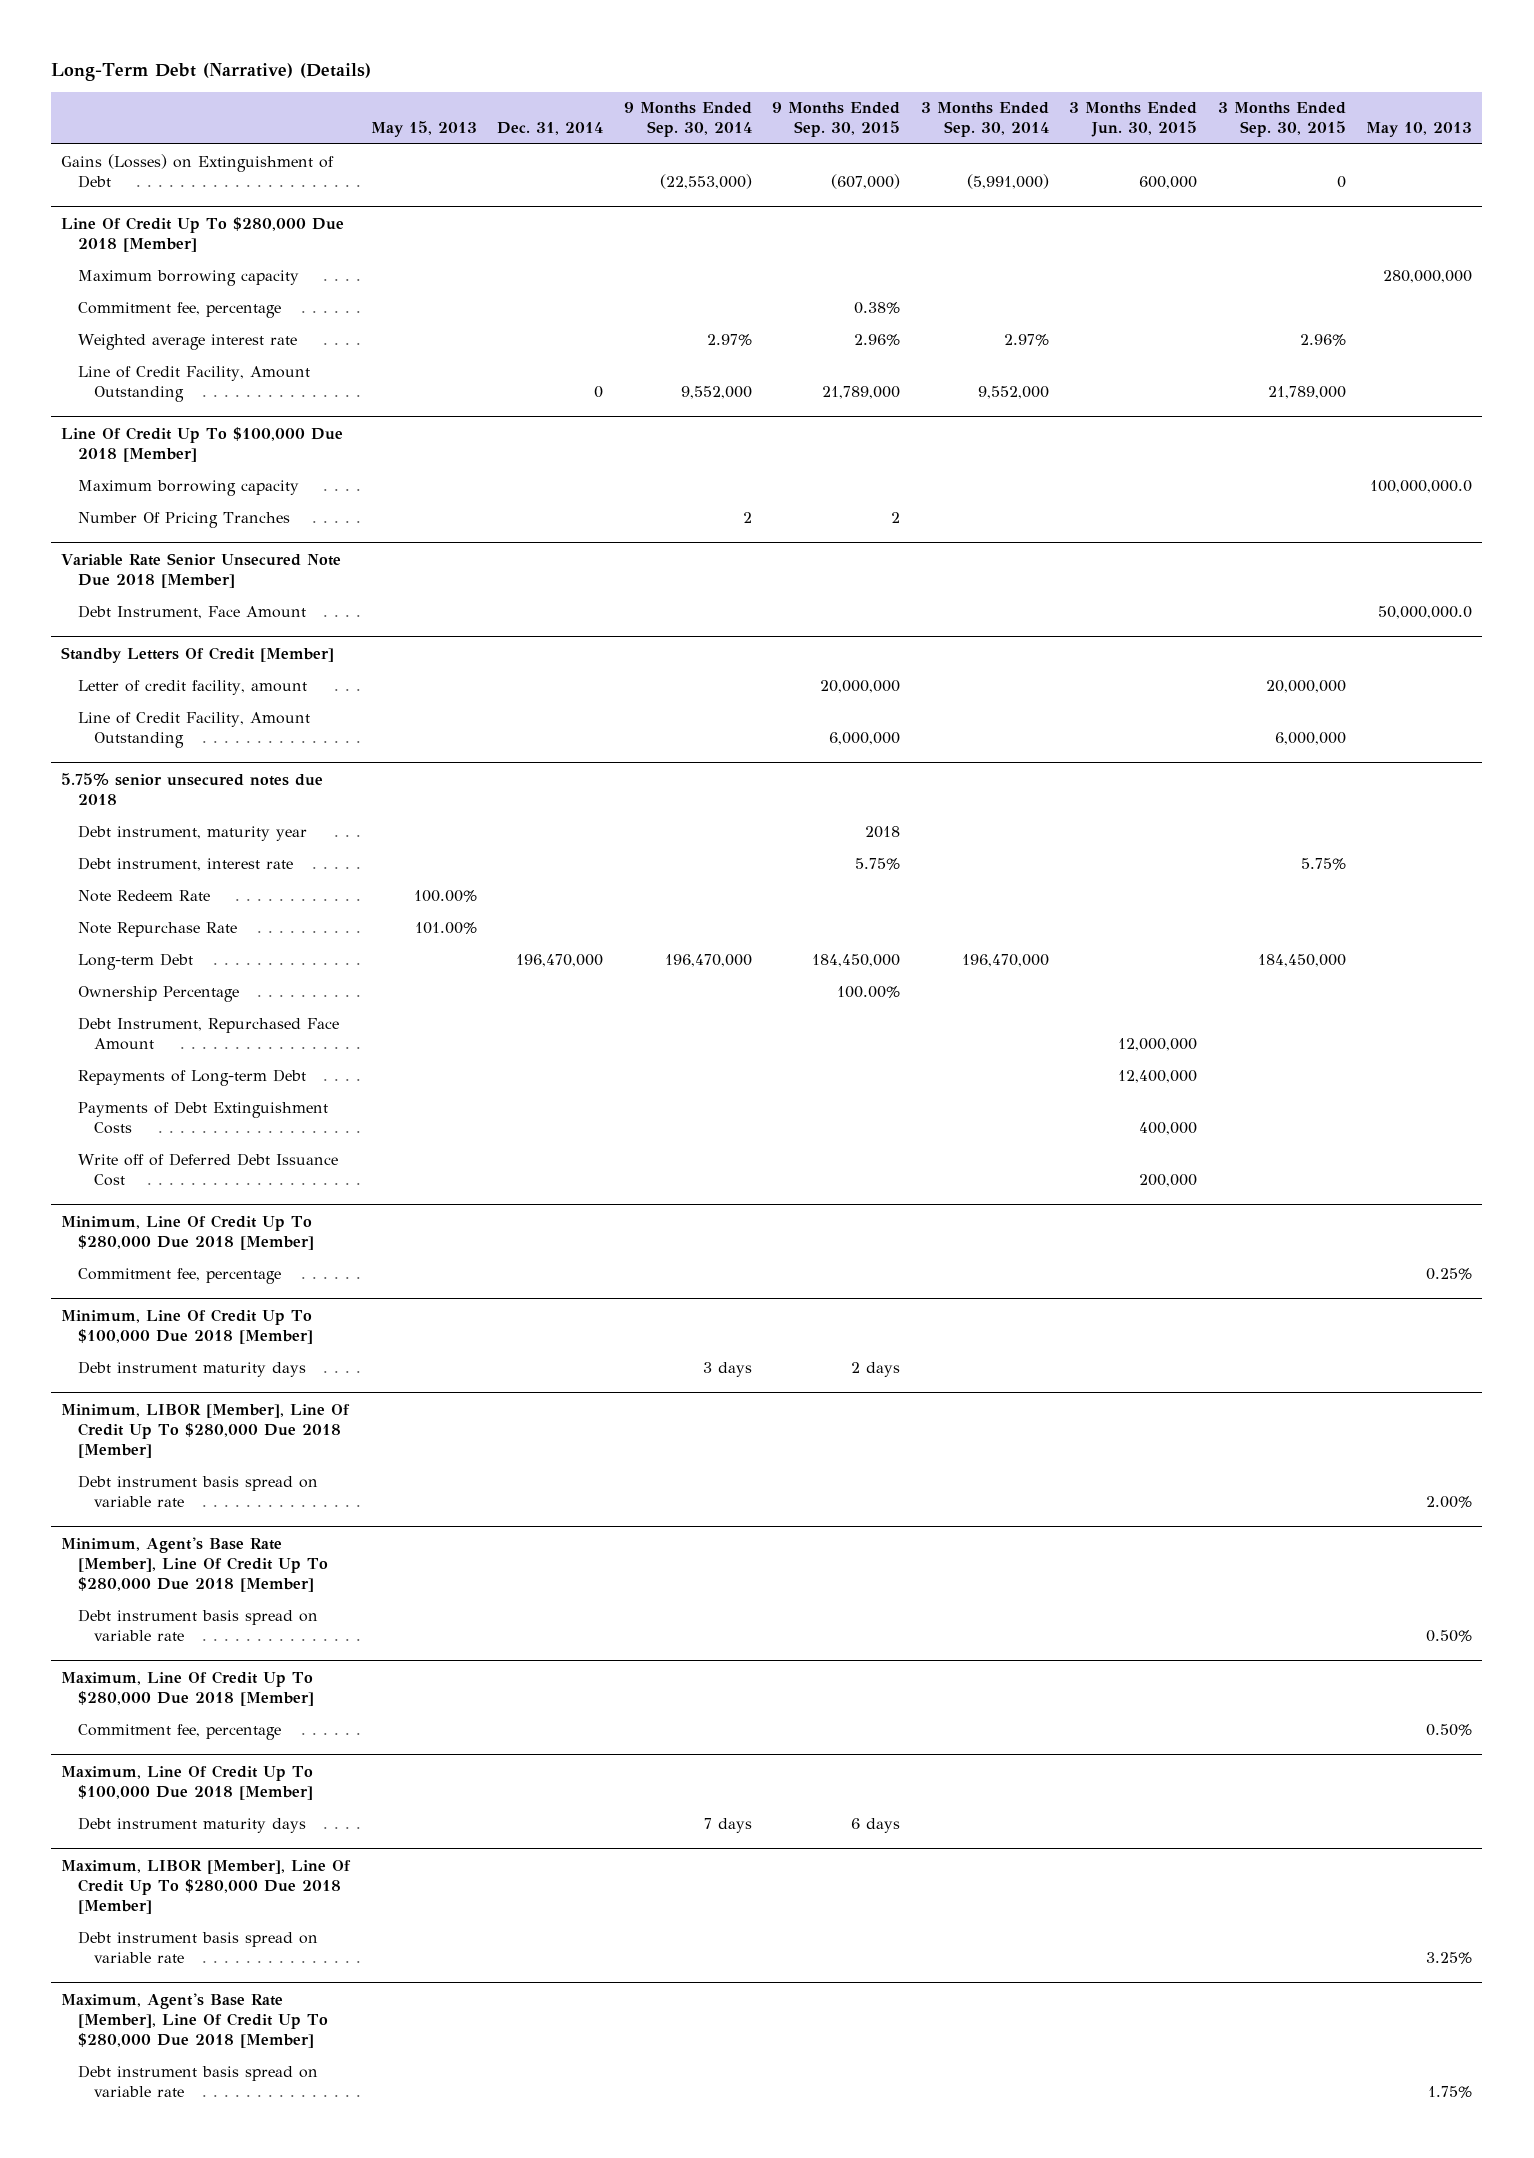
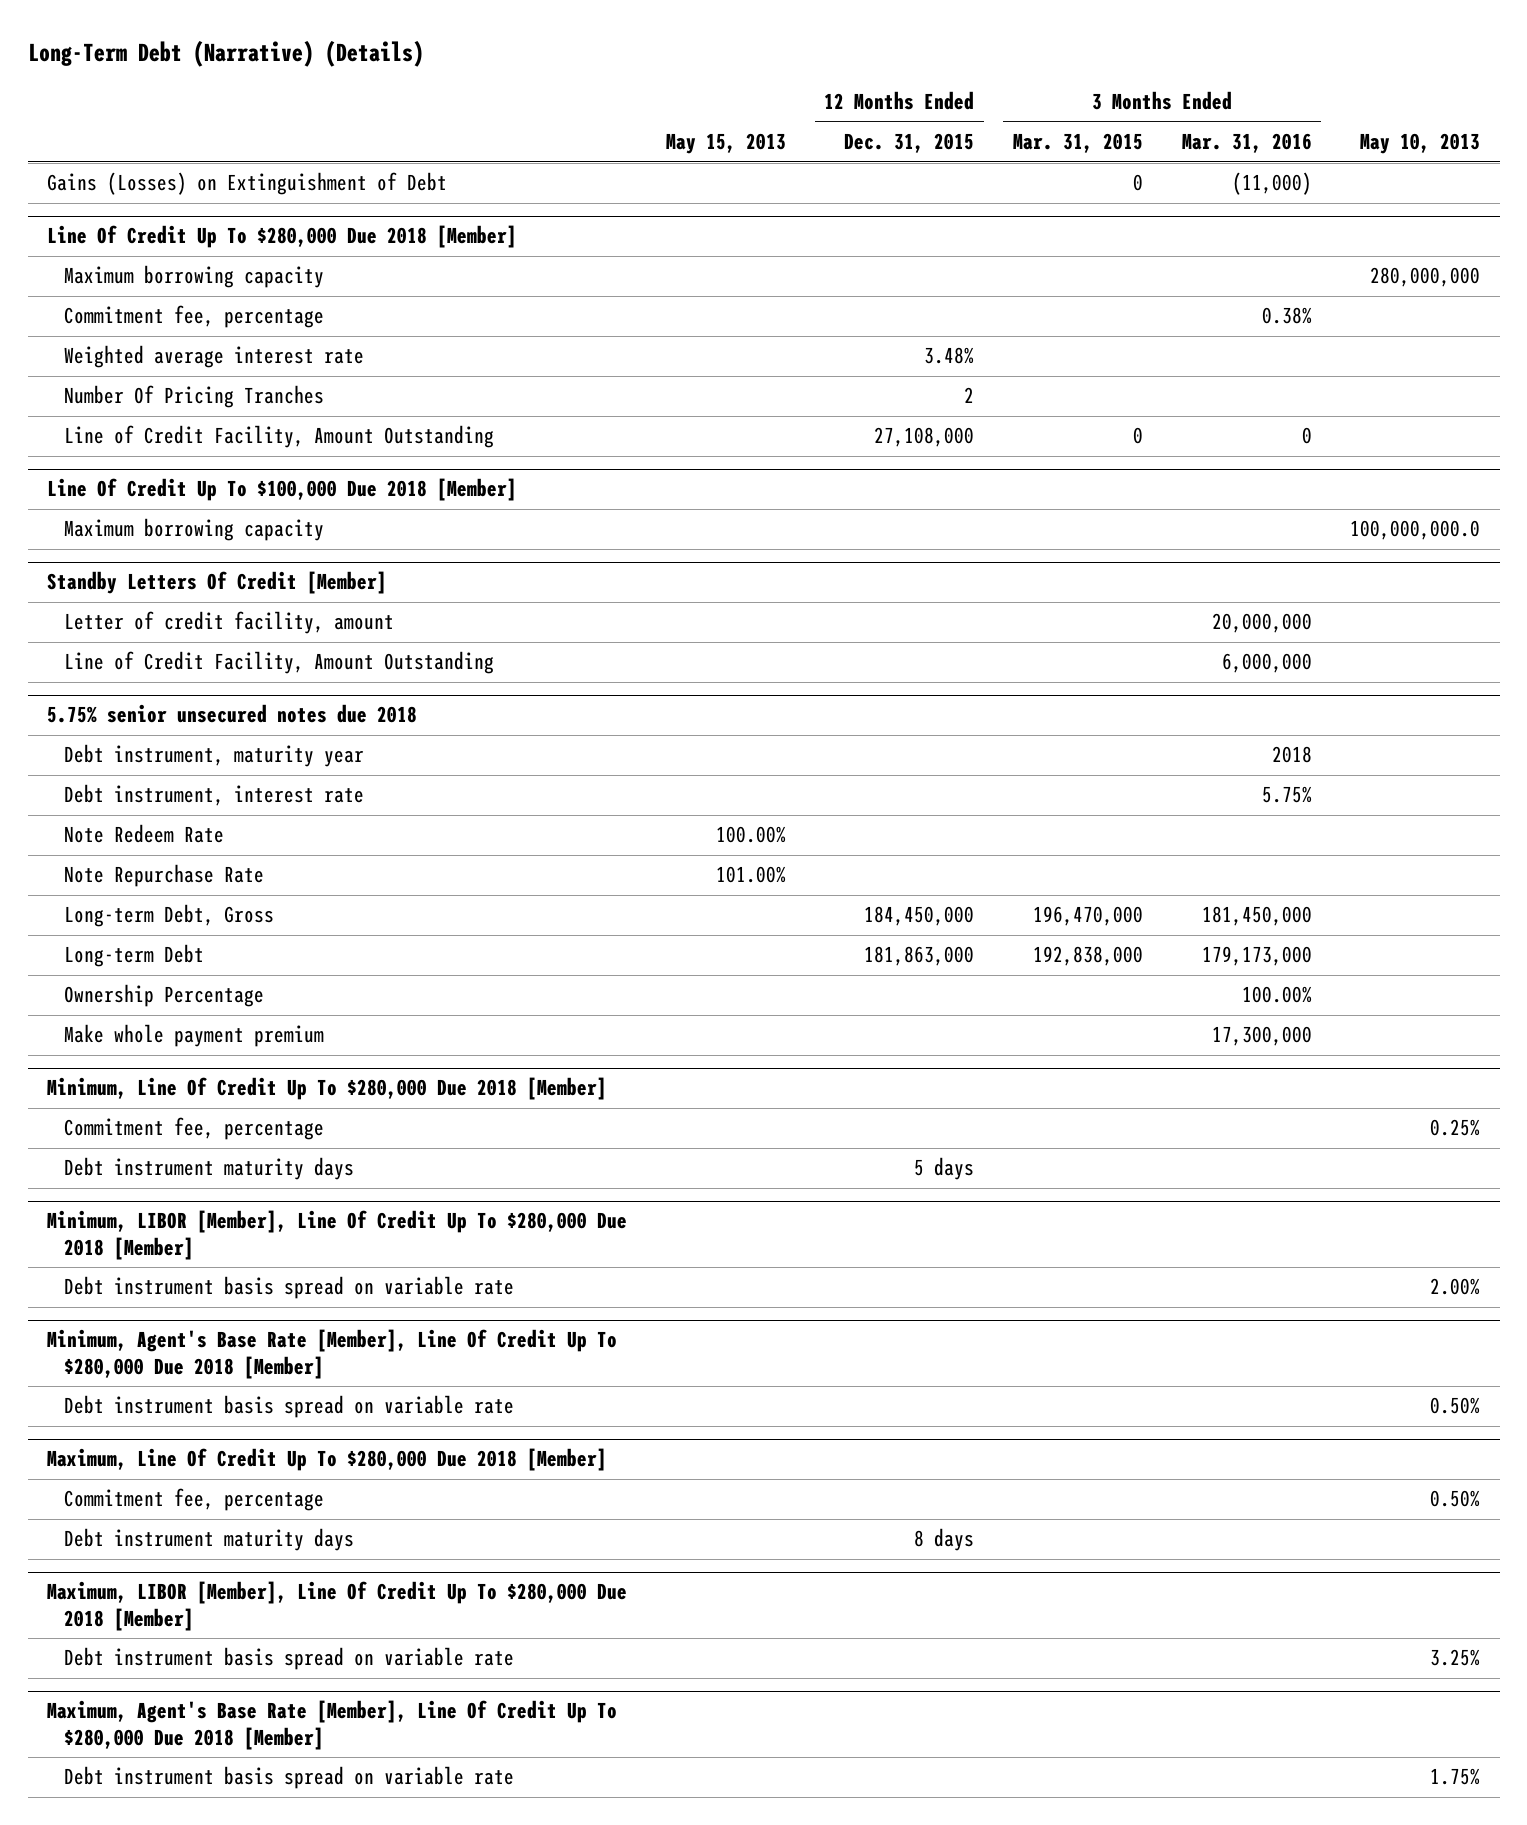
- | May 15, 2013 | Dec. 31, 2014 | 9 Months Ended Sep. 30, 2014 | 9 Months Ended Sep. 30, 2015 | 3 Months Ended Sep. 30, 2014 | 3 Months Ended Jun. 30, 2015 | 3 Months Ended Sep. 30, 2015 | May 10, 2013
+ | May 15, 2013 | 12 Months Ended Dec. 31, 2015 | 3 Months Ended Mar. 31, 2015 | 3 Months Ended Mar. 31, 2016 | May 10, 2013
@ Line Of Credit Up To $280,000 Due 2018 [Member]
+ Number Of Pricing Tranches | | 2 | | |
@ Line Of Credit Up To $100,000 Due 2018 [Member]
- Number Of Pricing Tranches | | | 2 | 2 | | | |
- Variable Rate Senior Unsecured Note Due 2018 [Member]
- Debt Instrument, Face Amount | | | | | | | | 50,000,000.0
@ 5.75% senior unsecured notes due 2018
+ Long-term Debt, Gross | | 184,450,000 | 196,470,000 | 181,450,000 |
- Debt Instrument, Repurchased Face Amount | | | | | | 12,000,000 | |
- Repayments of Long-term Debt | | | | | | 12,400,000 | |
- Payments of Debt Extinguishment Costs | | | | | | 400,000 | |
- Write off of Deferred Debt Issuance Cost | | | | | | 200,000 | |
+ Make whole payment premium | | | | 17,300,000 |
- Minimum, Line Of Credit Up To $100,000 Due 2018 [Member]
- Debt instrument maturity days | | | 3 days | 2 days | | | |
@ Minimum, Line Of Credit Up To $280,000 Due 2018 [Member]
+ Debt instrument maturity days | | 5 days | | |
- Maximum, Line Of Credit Up To $100,000 Due 2018 [Member]
- Debt instrument maturity days | | | 7 days | 6 days | | | |
@ Maximum, Line Of Credit Up To $280,000 Due 2018 [Member]
+ Debt instrument maturity days | | 8 days | | |

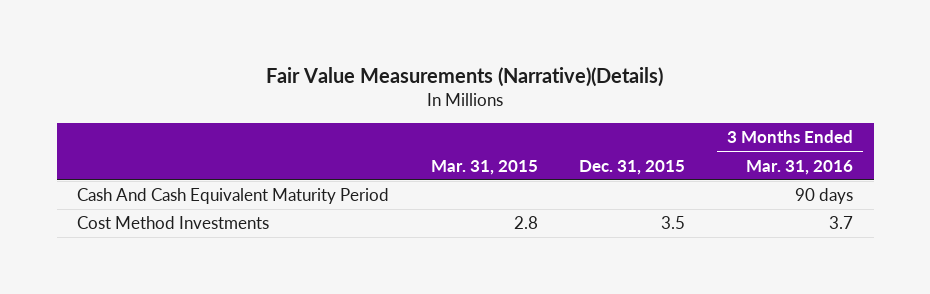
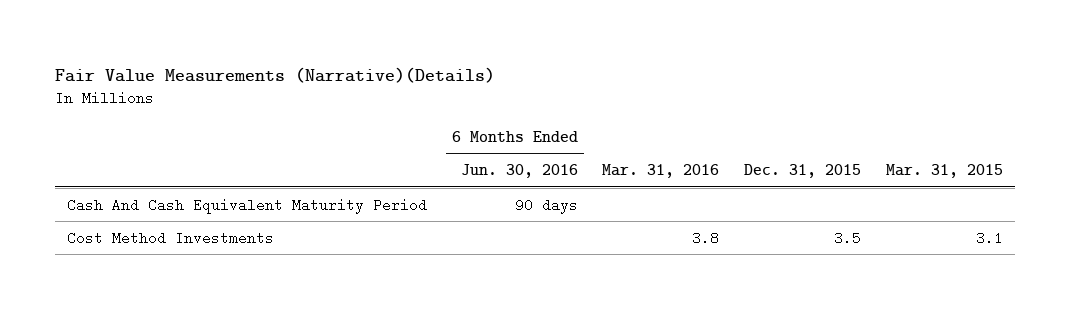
- | Mar. 31, 2015 | Dec. 31, 2015 | 3 Months Ended Mar. 31, 2016
+ | 6 Months Ended Jun. 30, 2016 | Mar. 31, 2016 | Dec. 31, 2015 | Mar. 31, 2015
- Cost Method Investments | 2.8 | 3.5 | 3.7
+ Cost Method Investments | | 3.8 | 3.5 | 3.1

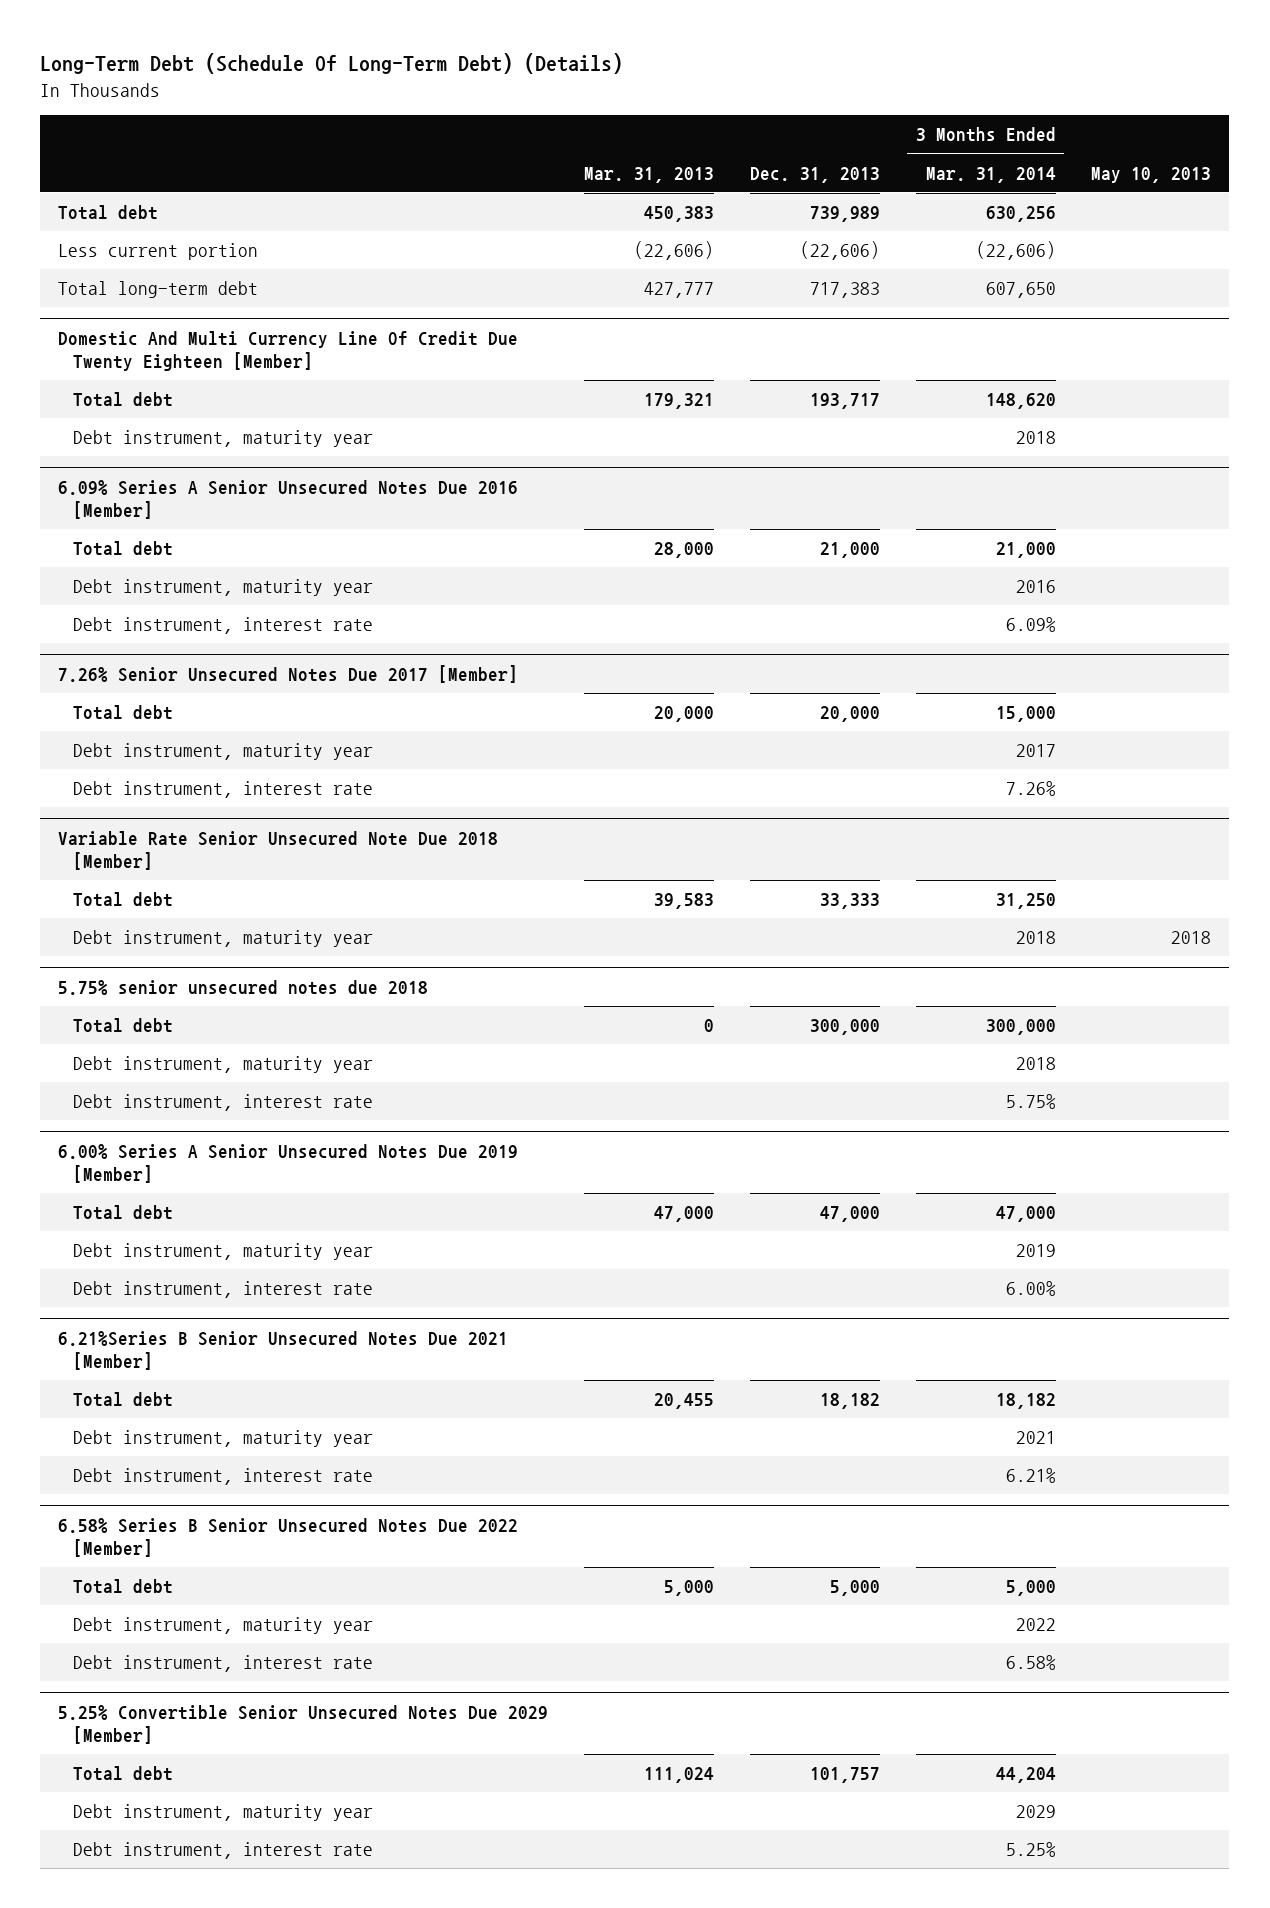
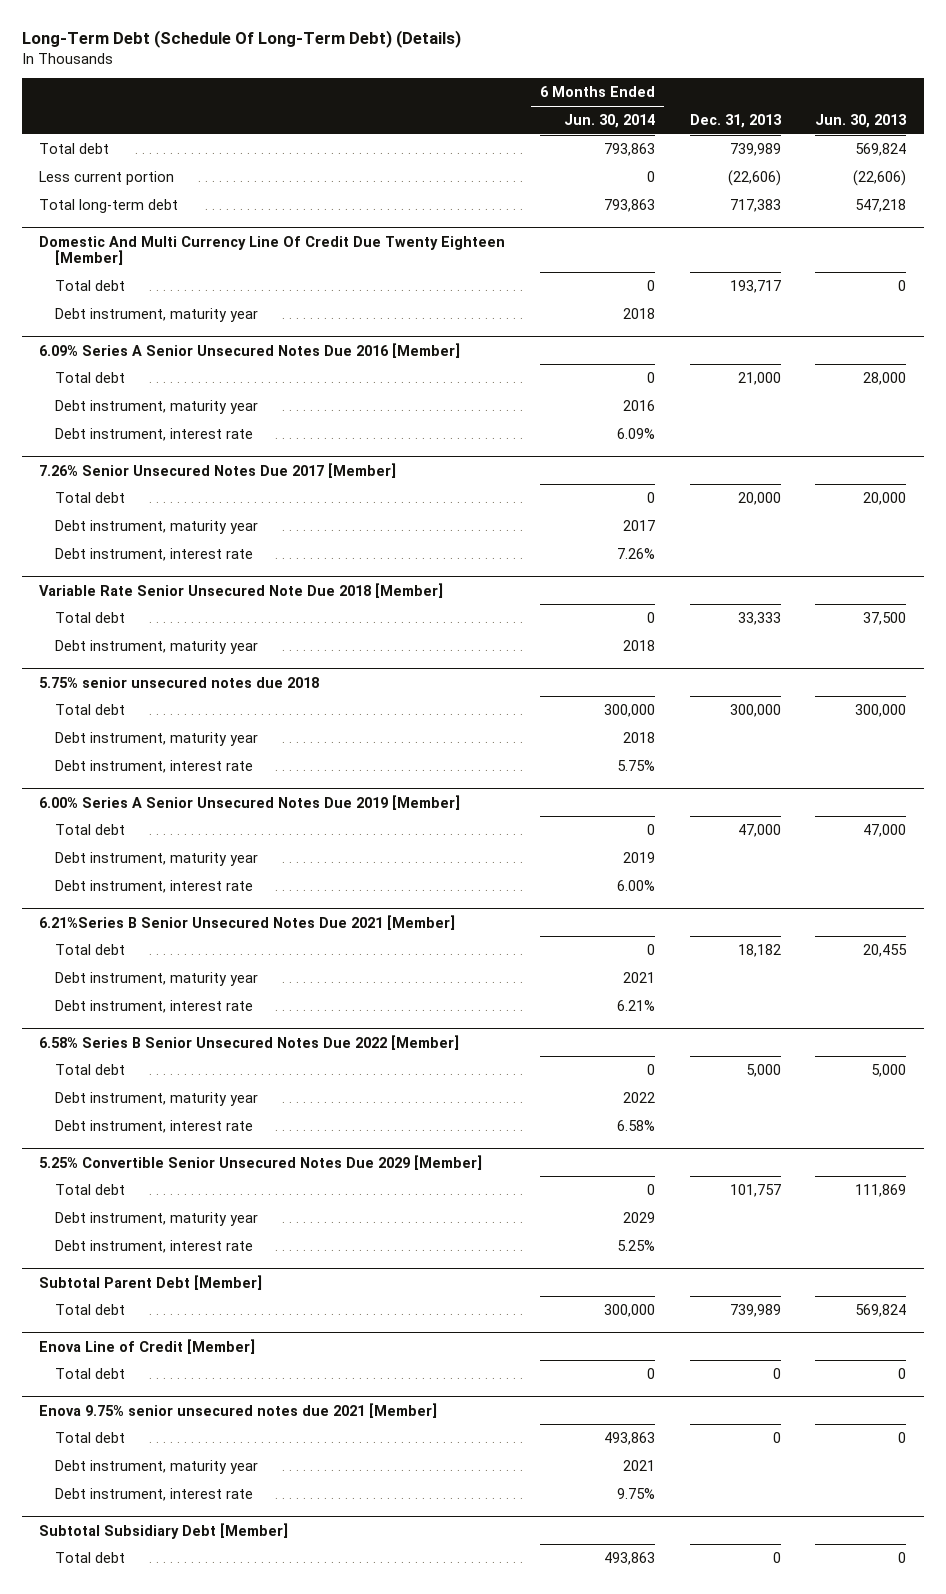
- | Mar. 31, 2013 | Dec. 31, 2013 | 3 Months Ended Mar. 31, 2014 | May 10, 2013
+ | 6 Months Ended Jun. 30, 2014 | Dec. 31, 2013 | Jun. 30, 2013
+ Subtotal Parent Debt [Member]
+ Total debt | 300,000 | 739,989 | 569,824
+ Enova Line of Credit [Member]
+ Total debt | 0 | 0 | 0
+ Enova 9.75% senior unsecured notes due 2021 [Member]
+ Total debt | 493,863 | 0 | 0
+ Debt instrument, maturity year | 2021 | |
+ Debt instrument, interest rate | 9.75% | |
+ Subtotal Subsidiary Debt [Member]
+ Total debt | 493,863 | 0 | 0

